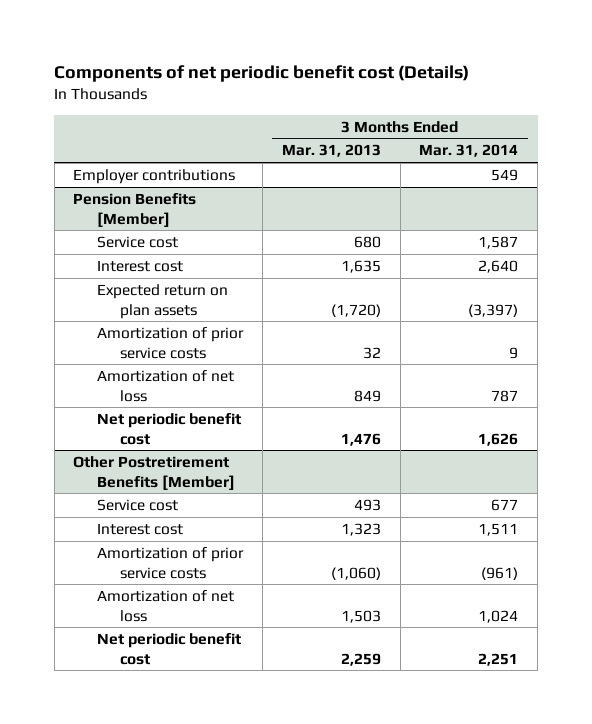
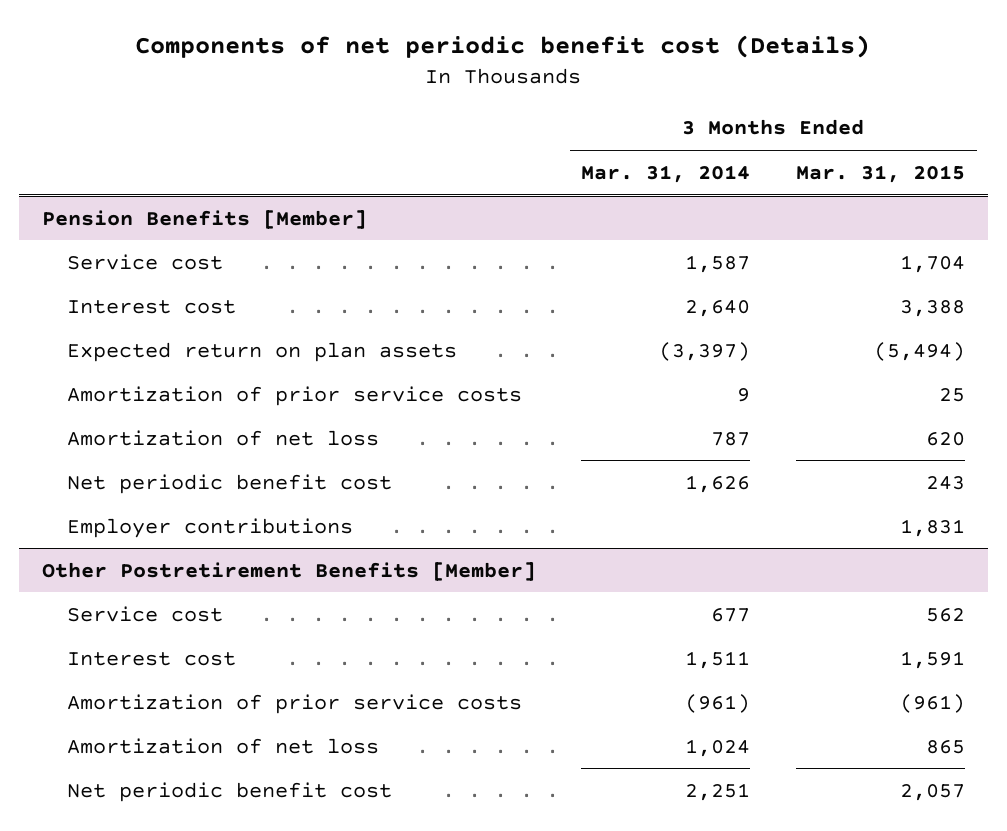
- | 3 Months Ended Mar. 31, 2013 | 3 Months Ended Mar. 31, 2014
+ | 3 Months Ended Mar. 31, 2014 | 3 Months Ended Mar. 31, 2015
- Employer contributions | | 549
@ Pension Benefits [Member]
+ Employer contributions | | 1,831

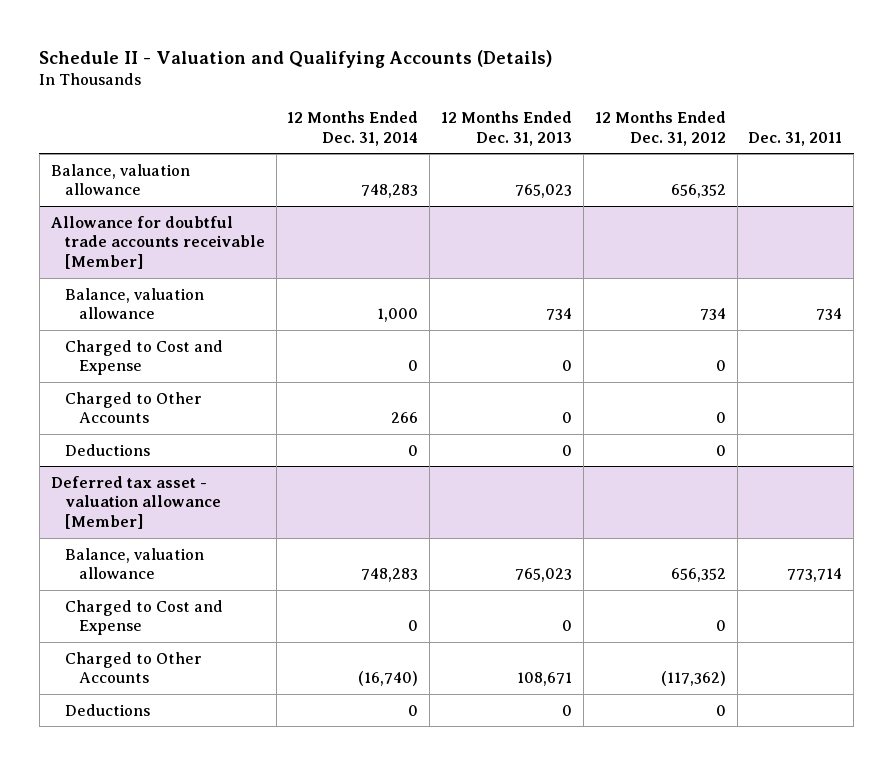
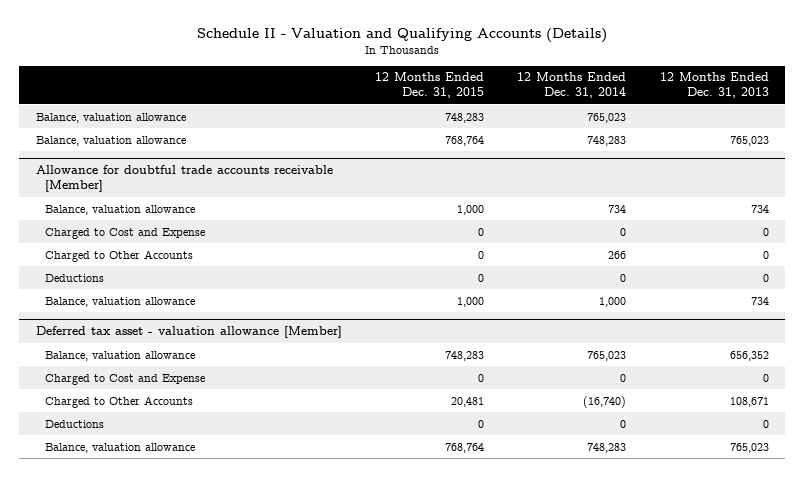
- | 12 Months Ended Dec. 31, 2014 | 12 Months Ended Dec. 31, 2013 | 12 Months Ended Dec. 31, 2012 | Dec. 31, 2011
+ | 12 Months Ended Dec. 31, 2015 | 12 Months Ended Dec. 31, 2014 | 12 Months Ended Dec. 31, 2013
+ Balance, valuation allowance | 748,283 | 765,023 |
@ Allowance for doubtful trade accounts receivable [Member]
+ Balance, valuation allowance | 1,000 | 734 | 734
moved down: Balance, valuation allowance | 1,000 | 1,000 | 734
@ Deferred tax asset - valuation allowance [Member]
+ Balance, valuation allowance | 748,283 | 765,023 | 656,352
moved down: Balance, valuation allowance | 768,764 | 748,283 | 765,023

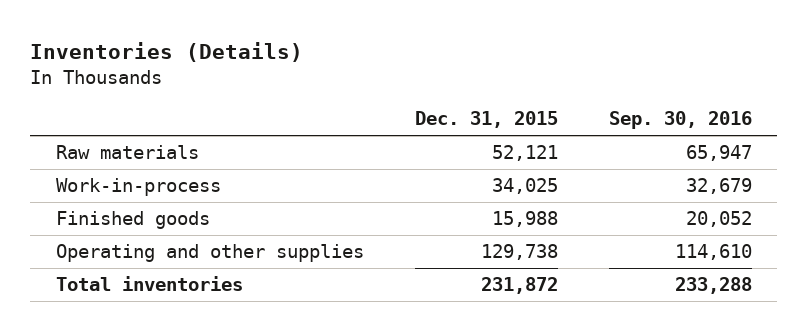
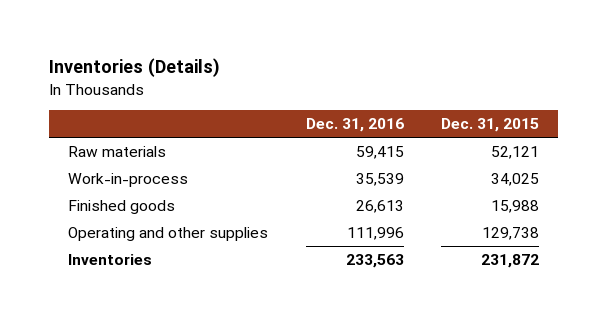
- | Dec. 31, 2015 | Sep. 30, 2016
+ | Dec. 31, 2016 | Dec. 31, 2015
- Total inventories | 231,872 | 233,288
+ Inventories | 233,563 | 231,872

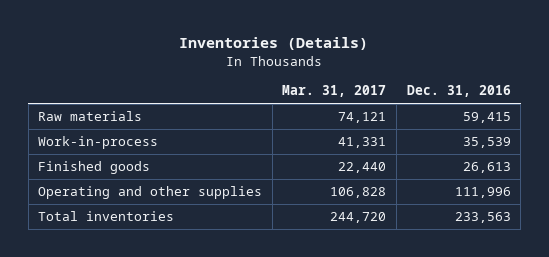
- | Dec. 31, 2016 | Dec. 31, 2015
+ | Mar. 31, 2017 | Dec. 31, 2016
- Inventories | 233,563 | 231,872
+ Total inventories | 244,720 | 233,563

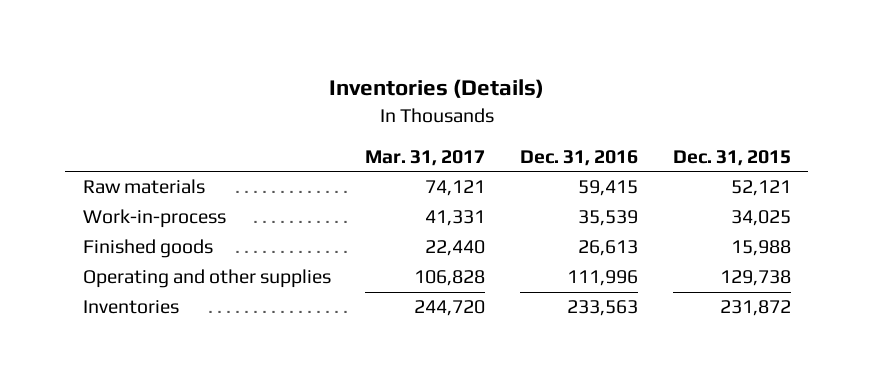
- | Mar. 31, 2017 | Dec. 31, 2016
+ | Mar. 31, 2017 | Dec. 31, 2016 | Dec. 31, 2015
- Total inventories | 244,720 | 233,563
+ Inventories | 244,720 | 233,563 | 231,872

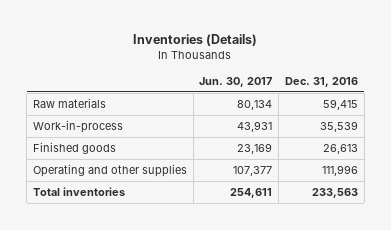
- | Mar. 31, 2017 | Dec. 31, 2016 | Dec. 31, 2015
+ | Jun. 30, 2017 | Dec. 31, 2016
- Inventories | 244,720 | 233,563 | 231,872
+ Total inventories | 254,611 | 233,563

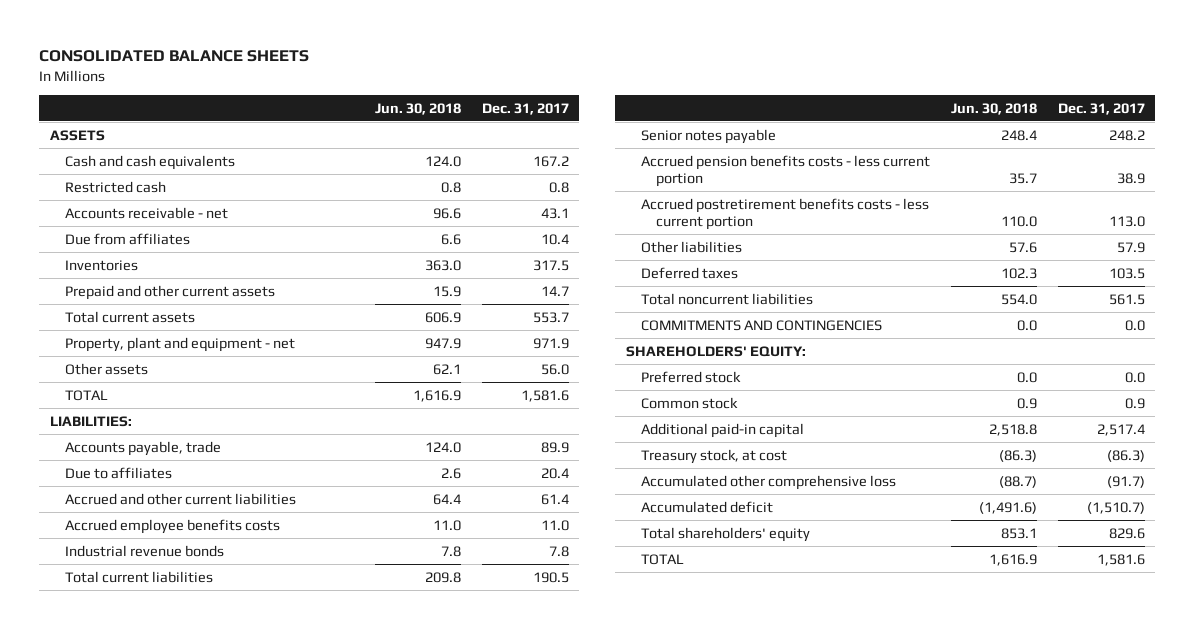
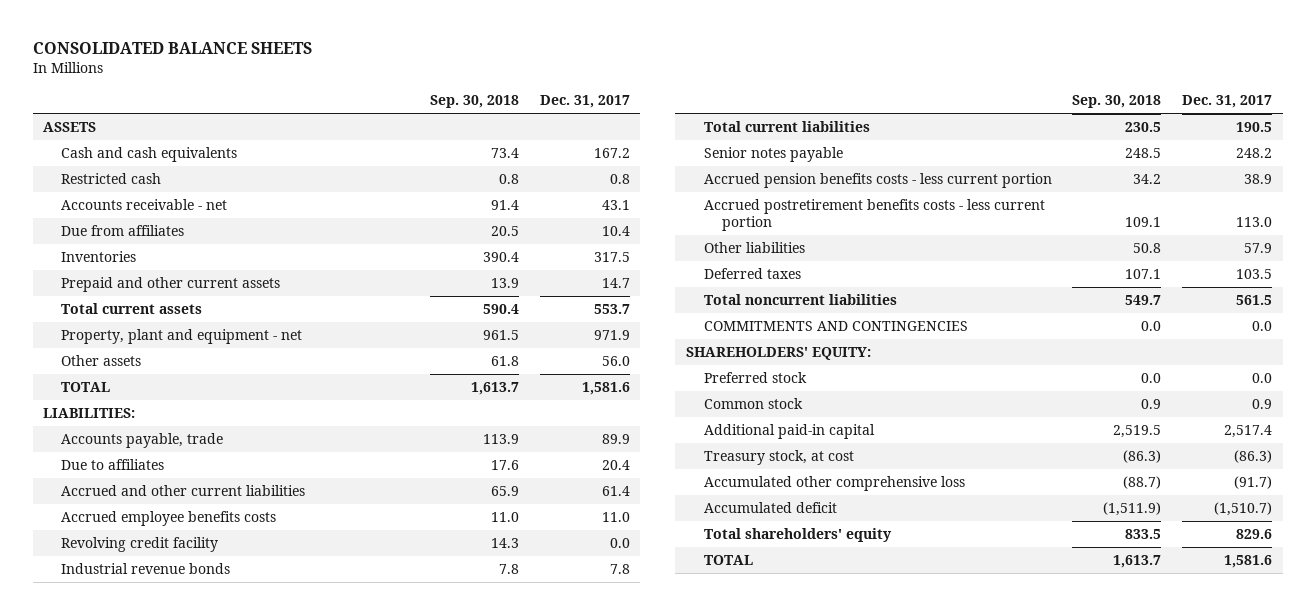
- | Jun. 30, 2018 | Dec. 31, 2017
+ | Sep. 30, 2018 | Dec. 31, 2017
+ Revolving credit facility | 14.3 | 0.0

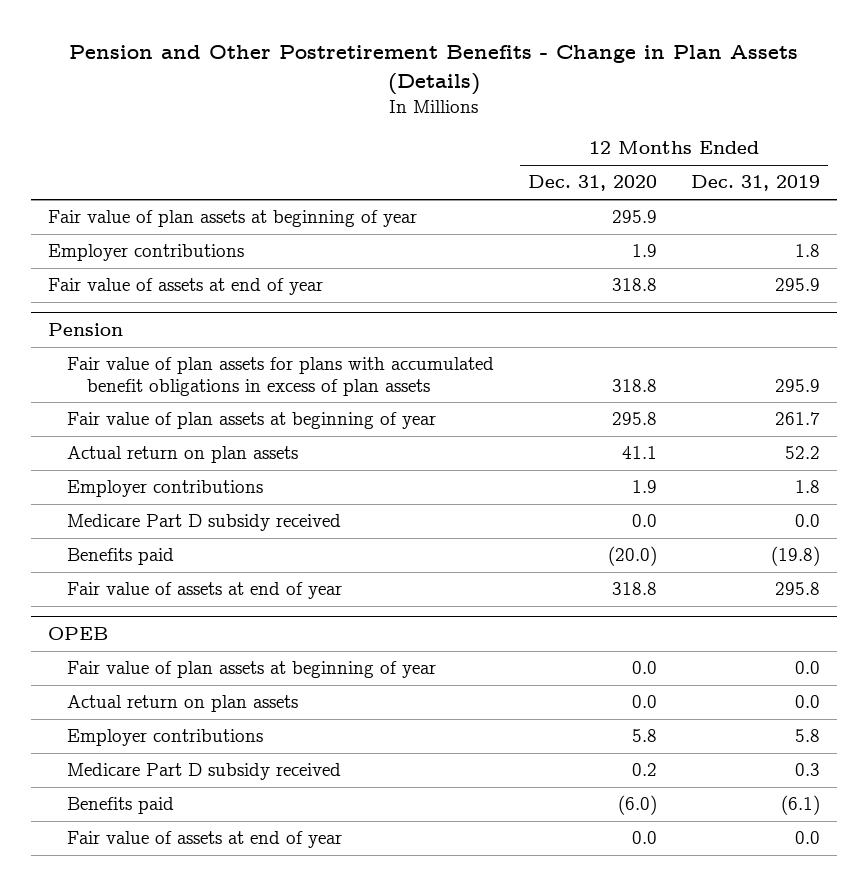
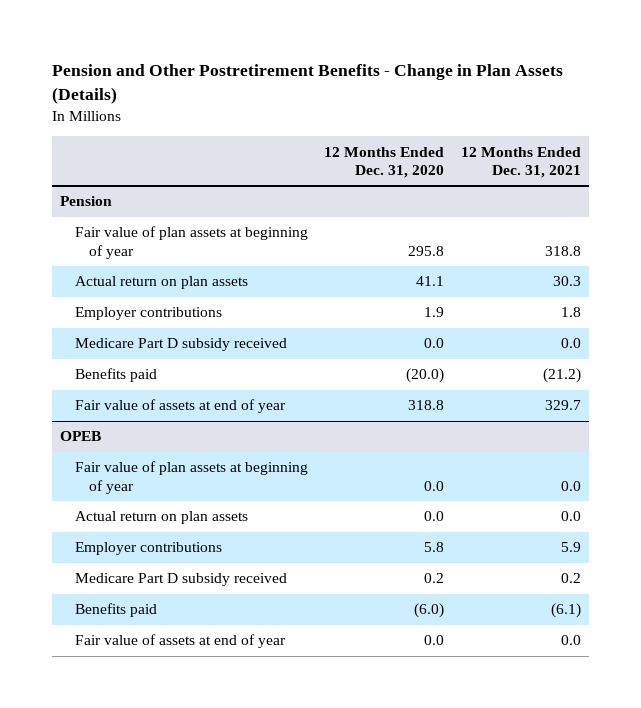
- | 12 Months Ended Dec. 31, 2020 | 12 Months Ended Dec. 31, 2019
+ | 12 Months Ended Dec. 31, 2020 | 12 Months Ended Dec. 31, 2021
- Fair value of plan assets at beginning of year | 295.9 |
- Employer contributions | 1.9 | 1.8
- Fair value of assets at end of year | 318.8 | 295.9
@ Pension
- Fair value of plan assets for plans with accumulated benefit obligations in excess of plan assets | 318.8 | 295.9

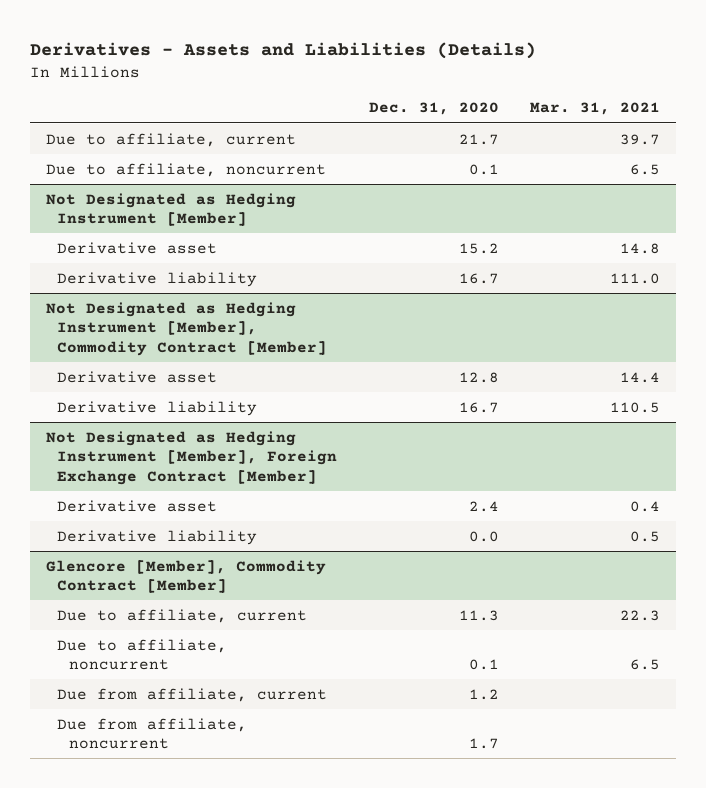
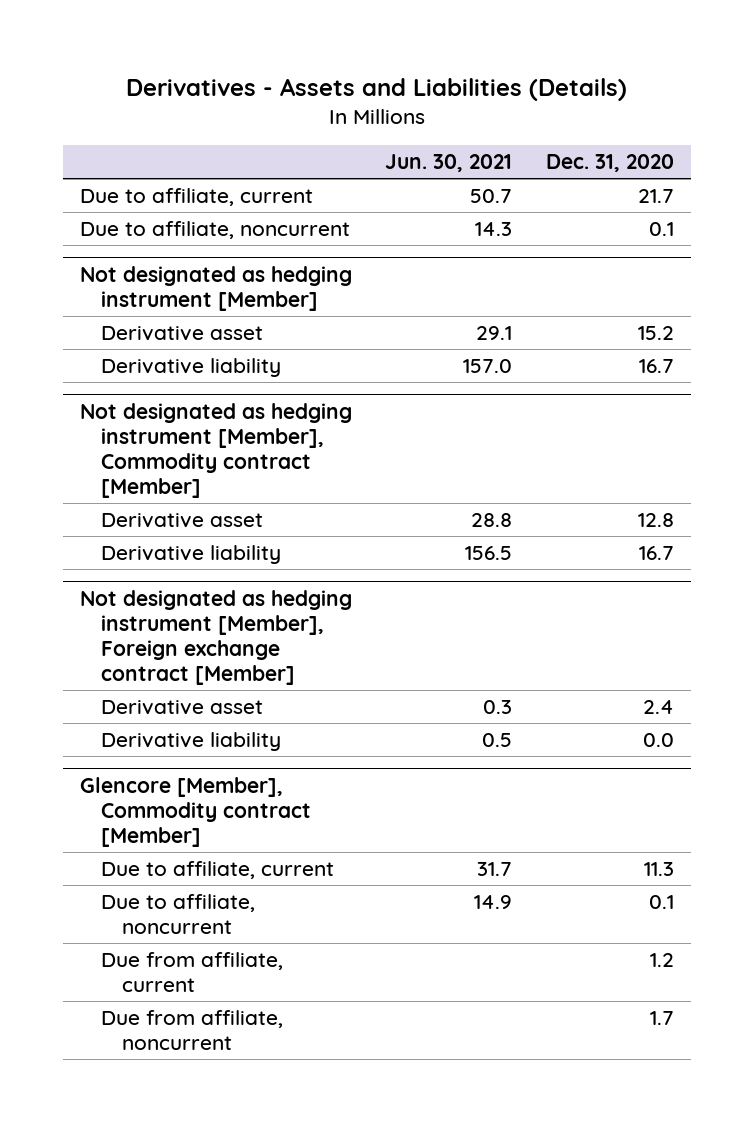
- | Dec. 31, 2020 | Mar. 31, 2021
+ | Jun. 30, 2021 | Dec. 31, 2020
- Not Designated as Hedging Instrument [Member]
+ Not designated as hedging instrument [Member]
- Not Designated as Hedging Instrument [Member], Commodity Contract [Member]
+ Not designated as hedging instrument [Member], Commodity contract [Member]
- Not Designated as Hedging Instrument [Member], Foreign Exchange Contract [Member]
+ Not designated as hedging instrument [Member], Foreign exchange contract [Member]
- Glencore [Member], Commodity Contract [Member]
+ Glencore [Member], Commodity contract [Member]

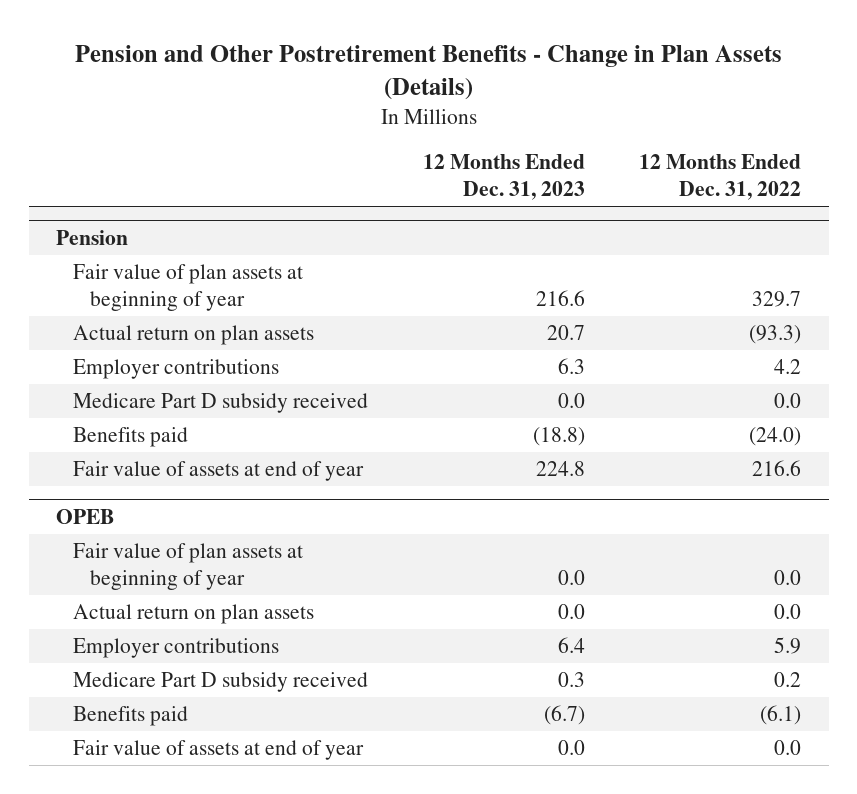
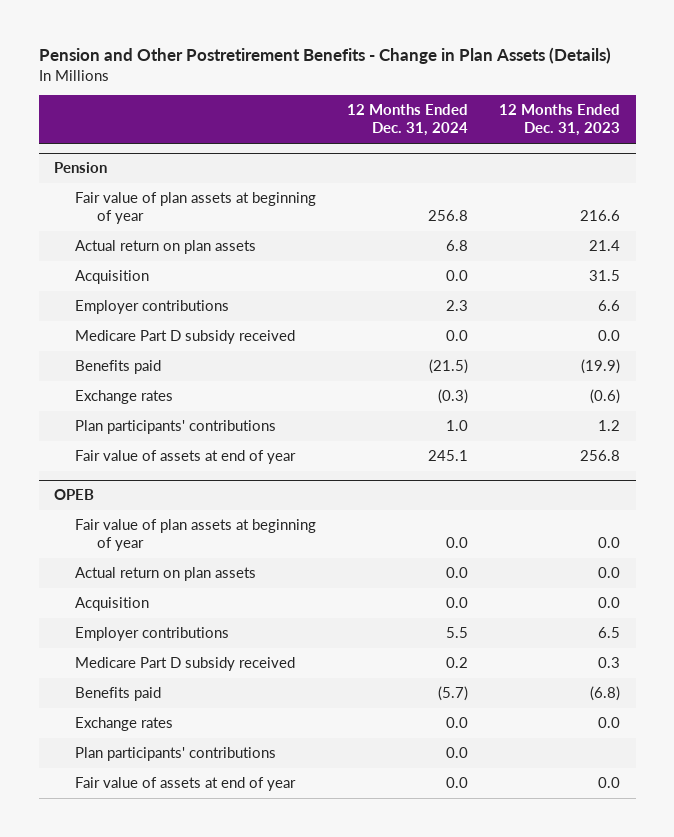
- | 12 Months Ended Dec. 31, 2023 | 12 Months Ended Dec. 31, 2022
+ | 12 Months Ended Dec. 31, 2024 | 12 Months Ended Dec. 31, 2023
@ Pension
- Actual return on plan assets | 20.7 | (93.3)
- Employer contributions | 6.3 | 4.2
+ Actual return on plan assets | 6.8 | 21.4
+ Acquisition | 0.0 | 31.5
+ Employer contributions | 2.3 | 6.6
- Benefits paid | (18.8) | (24.0)
- Fair value of assets at end of year | 224.8 | 216.6
+ Benefits paid | (21.5) | (19.9)
+ Exchange rates | (0.3) | (0.6)
+ Plan participants' contributions | 1.0 | 1.2
+ Fair value of assets at end of year | 245.1 | 256.8
@ OPEB
- Employer contributions | 6.4 | 5.9
+ Acquisition | 0.0 | 0.0
+ Employer contributions | 5.5 | 6.5
- Benefits paid | (6.7) | (6.1)
+ Benefits paid | (5.7) | (6.8)
+ Exchange rates | 0.0 | 0.0
+ Plan participants' contributions | 0.0 |

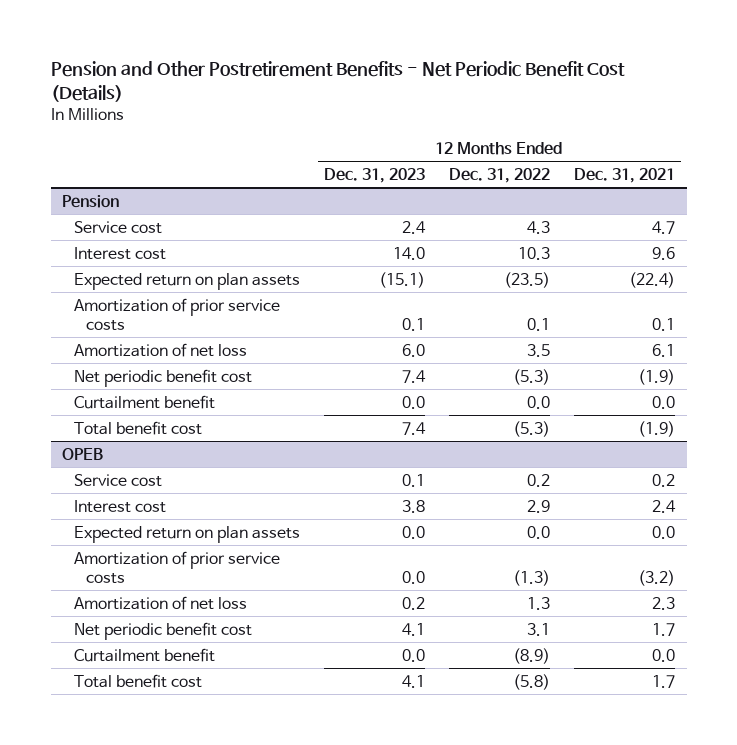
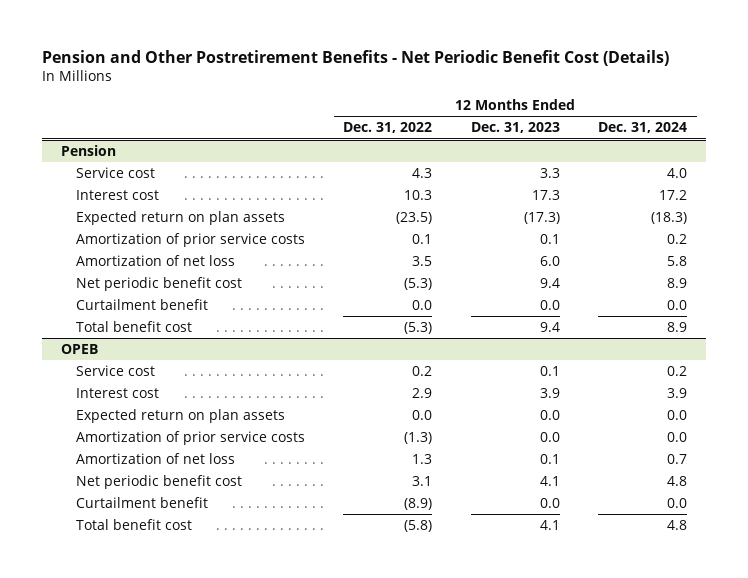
- | 12 Months Ended Dec. 31, 2023 | 12 Months Ended Dec. 31, 2022 | 12 Months Ended Dec. 31, 2021
+ | 12 Months Ended Dec. 31, 2022 | 12 Months Ended Dec. 31, 2023 | 12 Months Ended Dec. 31, 2024
@ Pension
- Service cost | 2.4 | 4.3 | 4.7
- Interest cost | 14.0 | 10.3 | 9.6
- Expected return on plan assets | (15.1) | (23.5) | (22.4)
+ Service cost | 4.3 | 3.3 | 4.0
+ Interest cost | 10.3 | 17.3 | 17.2
+ Expected return on plan assets | (23.5) | (17.3) | (18.3)
- Net periodic benefit cost | 7.4 | (5.3) | (1.9)
+ Net periodic benefit cost | (5.3) | 9.4 | 8.9
- Total benefit cost | 7.4 | (5.3) | (1.9)
+ Total benefit cost | (5.3) | 9.4 | 8.9
@ OPEB
- Interest cost | 3.8 | 2.9 | 2.4
+ Interest cost | 2.9 | 3.9 | 3.9
- Amortization of net loss | 0.2 | 1.3 | 2.3
+ Amortization of net loss | 1.3 | 0.1 | 0.7

